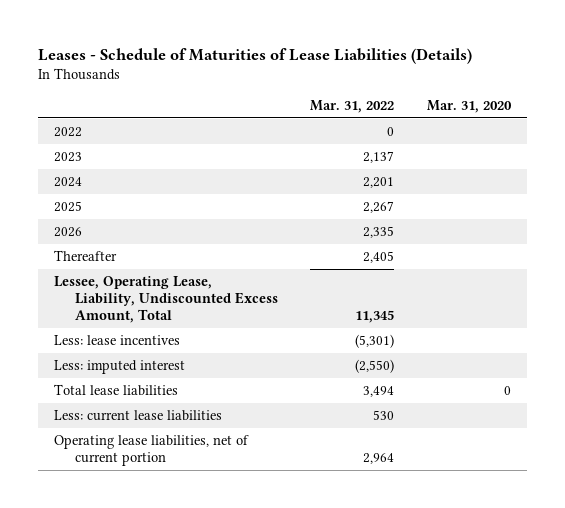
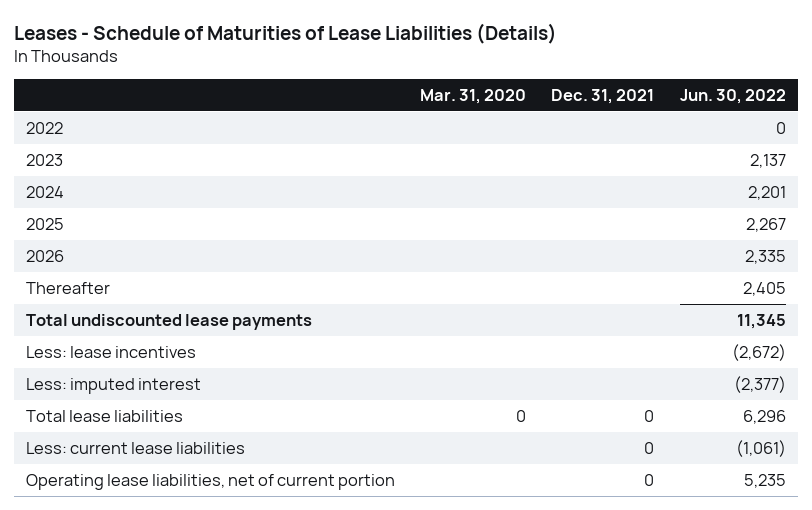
- | Mar. 31, 2022 | Mar. 31, 2020
+ | Mar. 31, 2020 | Dec. 31, 2021 | Jun. 30, 2022
- Lessee, Operating Lease, Liability, Undiscounted Excess Amount, Total | 11,345 |
+ Total undiscounted lease payments | | | 11,345

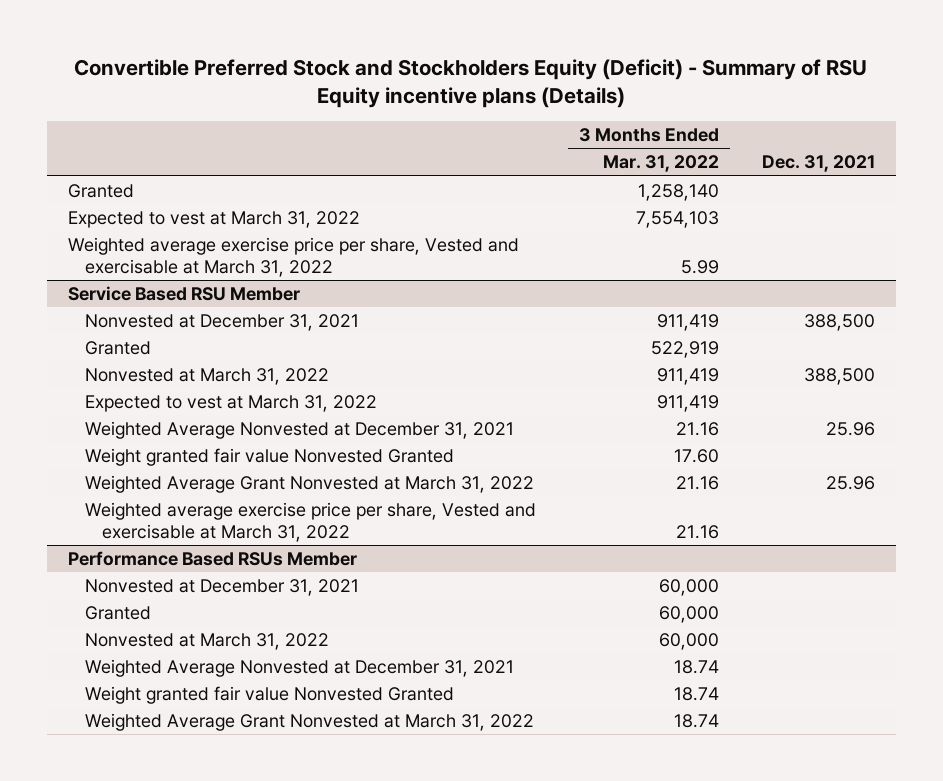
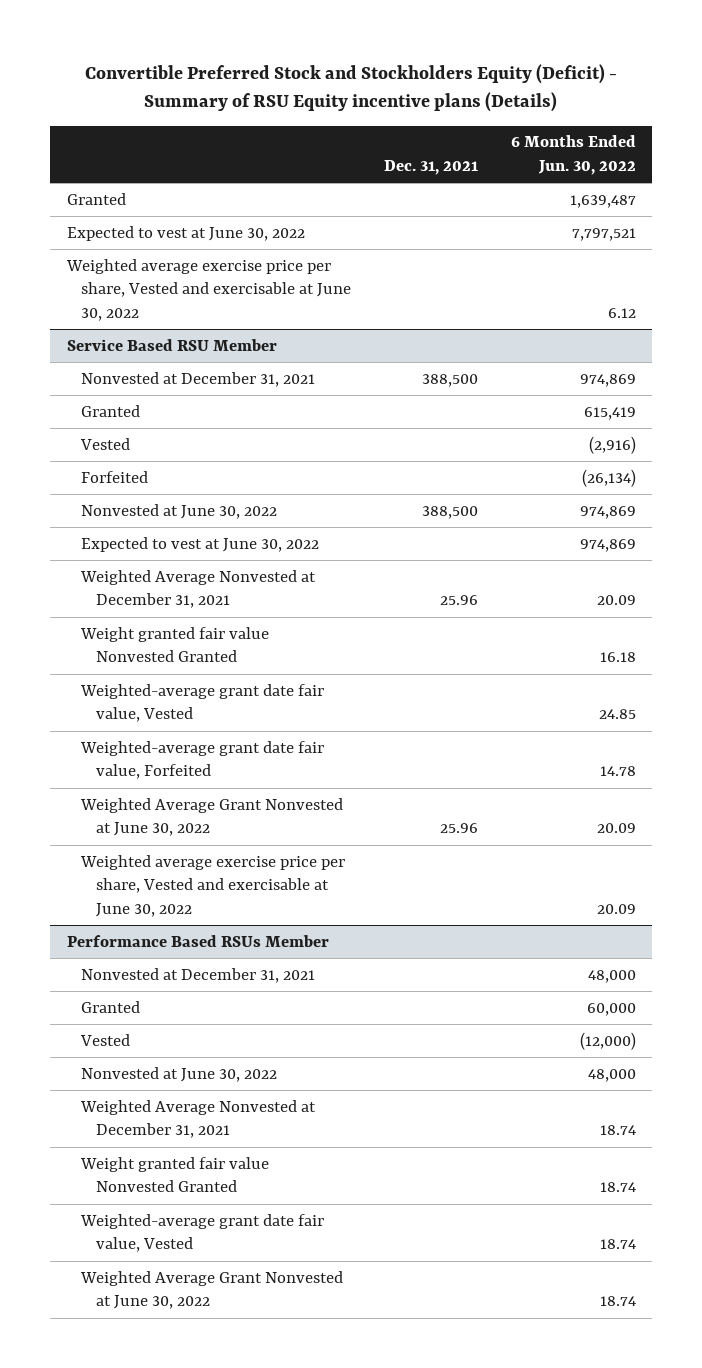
- | 3 Months Ended Mar. 31, 2022 | Dec. 31, 2021
+ | Dec. 31, 2021 | 6 Months Ended Jun. 30, 2022
- Expected to vest at March 31, 2022 | 7,554,103 |
- Weighted average exercise price per share, Vested and exercisable at March 31, 2022 | 5.99 |
+ Expected to vest at June 30, 2022 | | 7,797,521
+ Weighted average exercise price per share, Vested and exercisable at June 30, 2022 | | 6.12
@ Service Based RSU Member
- Nonvested at March 31, 2022 | 911,419 | 388,500
- Expected to vest at March 31, 2022 | 911,419 |
+ Vested | | (2,916)
+ Forfeited | | (26,134)
+ Nonvested at June 30, 2022 | 388,500 | 974,869
+ Expected to vest at June 30, 2022 | | 974,869
- Weighted Average Grant Nonvested at March 31, 2022 | 21.16 | 25.96
- Weighted average exercise price per share, Vested and exercisable at March 31, 2022 | 21.16 |
+ Weighted-average grant date fair value, Vested | | 24.85
+ Weighted-average grant date fair value, Forfeited | | 14.78
+ Weighted Average Grant Nonvested at June 30, 2022 | 25.96 | 20.09
+ Weighted average exercise price per share, Vested and exercisable at June 30, 2022 | | 20.09
@ Performance Based RSUs Member
- Nonvested at March 31, 2022 | 60,000 |
+ Vested | | (12,000)
+ Nonvested at June 30, 2022 | | 48,000
- Weighted Average Grant Nonvested at March 31, 2022 | 18.74 |
+ Weighted-average grant date fair value, Vested | | 18.74
+ Weighted Average Grant Nonvested at June 30, 2022 | | 18.74

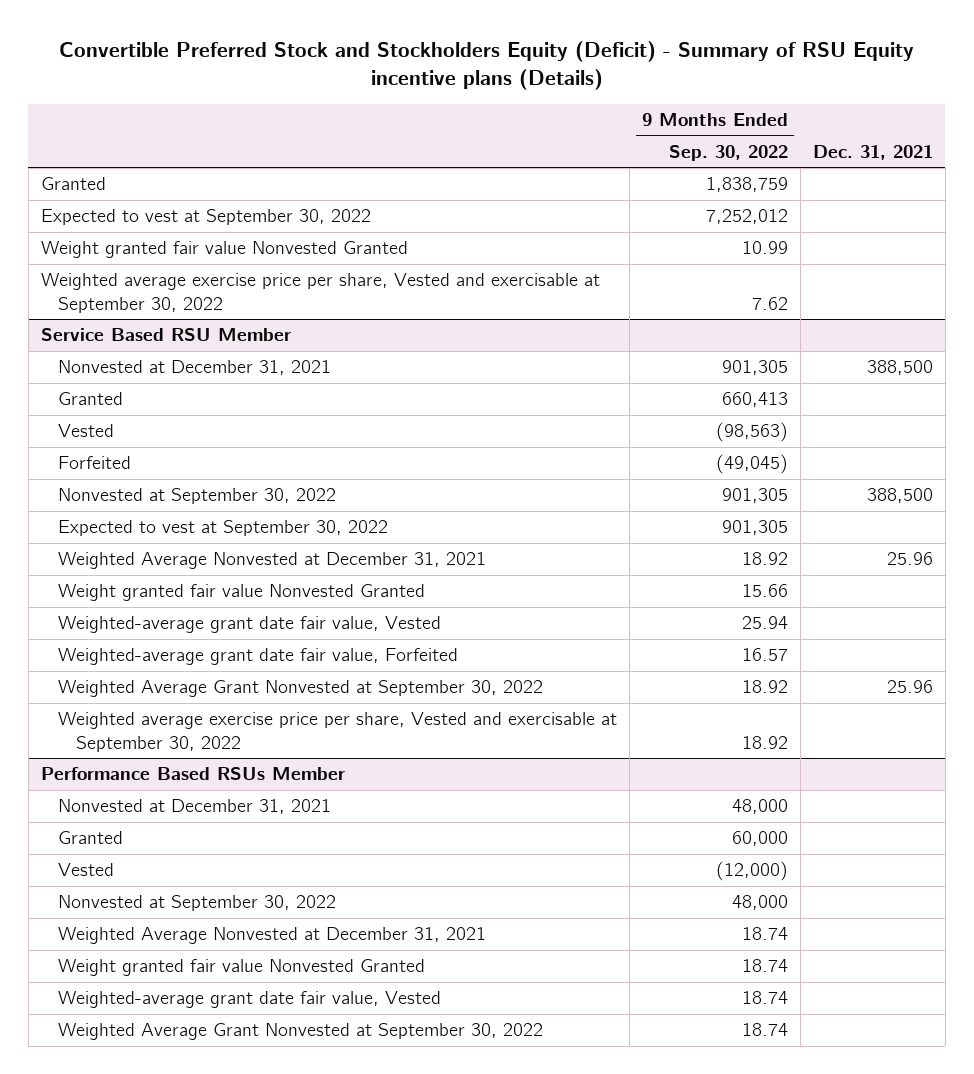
- | Dec. 31, 2021 | 6 Months Ended Jun. 30, 2022
+ | 9 Months Ended Sep. 30, 2022 | Dec. 31, 2021
- Expected to vest at June 30, 2022 | | 7,797,521
- Weighted average exercise price per share, Vested and exercisable at June 30, 2022 | | 6.12
+ Expected to vest at September 30, 2022 | 7,252,012 |
+ Weight granted fair value Nonvested Granted | 10.99 |
+ Weighted average exercise price per share, Vested and exercisable at September 30, 2022 | 7.62 |
@ Service Based RSU Member
- Nonvested at June 30, 2022 | 388,500 | 974,869
- Expected to vest at June 30, 2022 | | 974,869
+ Nonvested at September 30, 2022 | 901,305 | 388,500
+ Expected to vest at September 30, 2022 | 901,305 |
- Weighted Average Grant Nonvested at June 30, 2022 | 25.96 | 20.09
- Weighted average exercise price per share, Vested and exercisable at June 30, 2022 | | 20.09
+ Weighted Average Grant Nonvested at September 30, 2022 | 18.92 | 25.96
+ Weighted average exercise price per share, Vested and exercisable at September 30, 2022 | 18.92 |
@ Performance Based RSUs Member
- Nonvested at June 30, 2022 | | 48,000
+ Nonvested at September 30, 2022 | 48,000 |
- Weighted Average Grant Nonvested at June 30, 2022 | | 18.74
+ Weighted Average Grant Nonvested at September 30, 2022 | 18.74 |

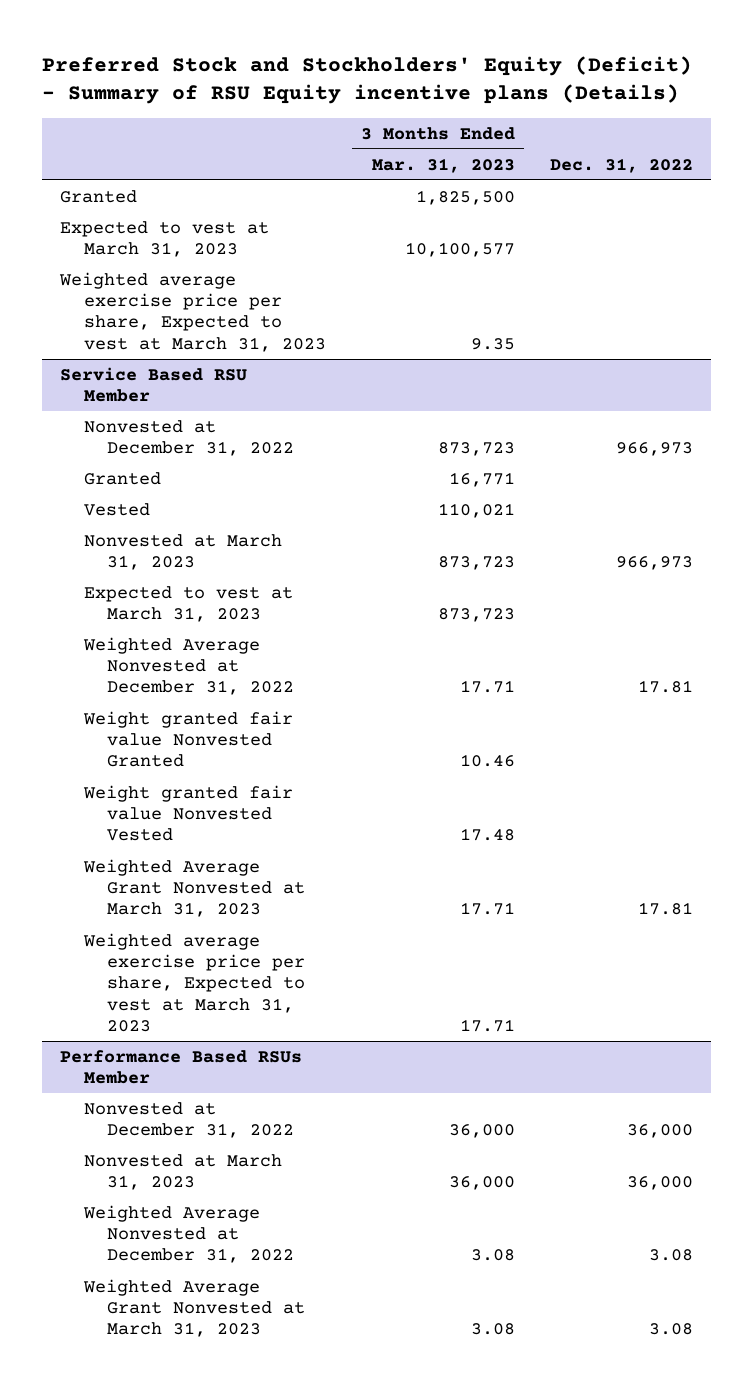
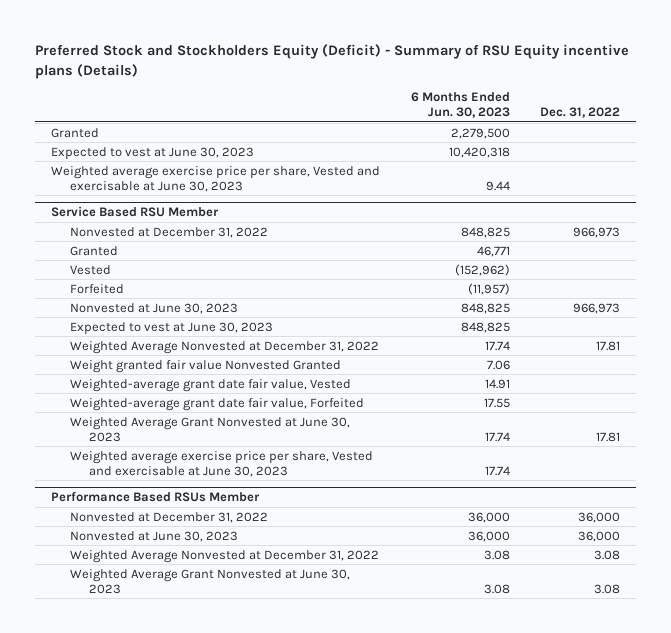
- Preferred Stock and Stockholders' Equity (Deficit) - Summary of RSU Equity incentive plans (Details)
+ Preferred Stock and Stockholders Equity (Deficit) - Summary of RSU Equity incentive plans (Details)
- | 3 Months Ended Mar. 31, 2023 | Dec. 31, 2022
+ | 6 Months Ended Jun. 30, 2023 | Dec. 31, 2022
- Expected to vest at March 31, 2023 | 10,100,577 |
- Weighted average exercise price per share, Expected to vest at March 31, 2023 | 9.35 |
+ Expected to vest at June 30, 2023 | 10,420,318 |
+ Weighted average exercise price per share, Vested and exercisable at June 30, 2023 | 9.44 |
@ Service Based RSU Member
- Nonvested at March 31, 2023 | 873,723 | 966,973
- Expected to vest at March 31, 2023 | 873,723 |
+ Forfeited | (11,957) |
+ Nonvested at June 30, 2023 | 848,825 | 966,973
+ Expected to vest at June 30, 2023 | 848,825 |
- Weight granted fair value Nonvested Vested | 17.48 |
- Weighted Average Grant Nonvested at March 31, 2023 | 17.71 | 17.81
- Weighted average exercise price per share, Expected to vest at March 31, 2023 | 17.71 |
+ Weighted-average grant date fair value, Vested | 14.91 |
+ Weighted-average grant date fair value, Forfeited | 17.55 |
+ Weighted Average Grant Nonvested at June 30, 2023 | 17.74 | 17.81
+ Weighted average exercise price per share, Vested and exercisable at June 30, 2023 | 17.74 |
@ Performance Based RSUs Member
- Nonvested at March 31, 2023 | 36,000 | 36,000
+ Nonvested at June 30, 2023 | 36,000 | 36,000
- Weighted Average Grant Nonvested at March 31, 2023 | 3.08 | 3.08
+ Weighted Average Grant Nonvested at June 30, 2023 | 3.08 | 3.08

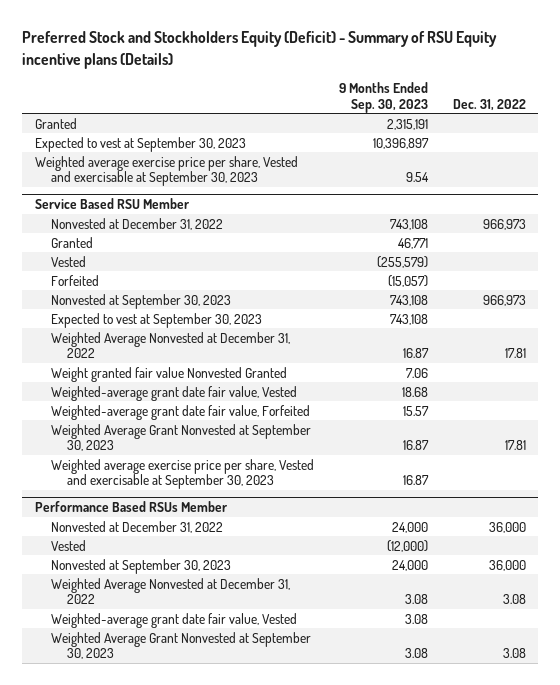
- | 6 Months Ended Jun. 30, 2023 | Dec. 31, 2022
+ | 9 Months Ended Sep. 30, 2023 | Dec. 31, 2022
- Expected to vest at June 30, 2023 | 10,420,318 |
- Weighted average exercise price per share, Vested and exercisable at June 30, 2023 | 9.44 |
+ Expected to vest at September 30, 2023 | 10,396,897 |
+ Weighted average exercise price per share, Vested and exercisable at September 30, 2023 | 9.54 |
@ Service Based RSU Member
- Nonvested at June 30, 2023 | 848,825 | 966,973
- Expected to vest at June 30, 2023 | 848,825 |
+ Nonvested at September 30, 2023 | 743,108 | 966,973
+ Expected to vest at September 30, 2023 | 743,108 |
- Weighted Average Grant Nonvested at June 30, 2023 | 17.74 | 17.81
- Weighted average exercise price per share, Vested and exercisable at June 30, 2023 | 17.74 |
+ Weighted Average Grant Nonvested at September 30, 2023 | 16.87 | 17.81
+ Weighted average exercise price per share, Vested and exercisable at September 30, 2023 | 16.87 |
@ Performance Based RSUs Member
- Nonvested at June 30, 2023 | 36,000 | 36,000
+ Vested | (12,000) |
+ Nonvested at September 30, 2023 | 24,000 | 36,000
- Weighted Average Grant Nonvested at June 30, 2023 | 3.08 | 3.08
+ Weighted-average grant date fair value, Vested | 3.08 |
+ Weighted Average Grant Nonvested at September 30, 2023 | 3.08 | 3.08

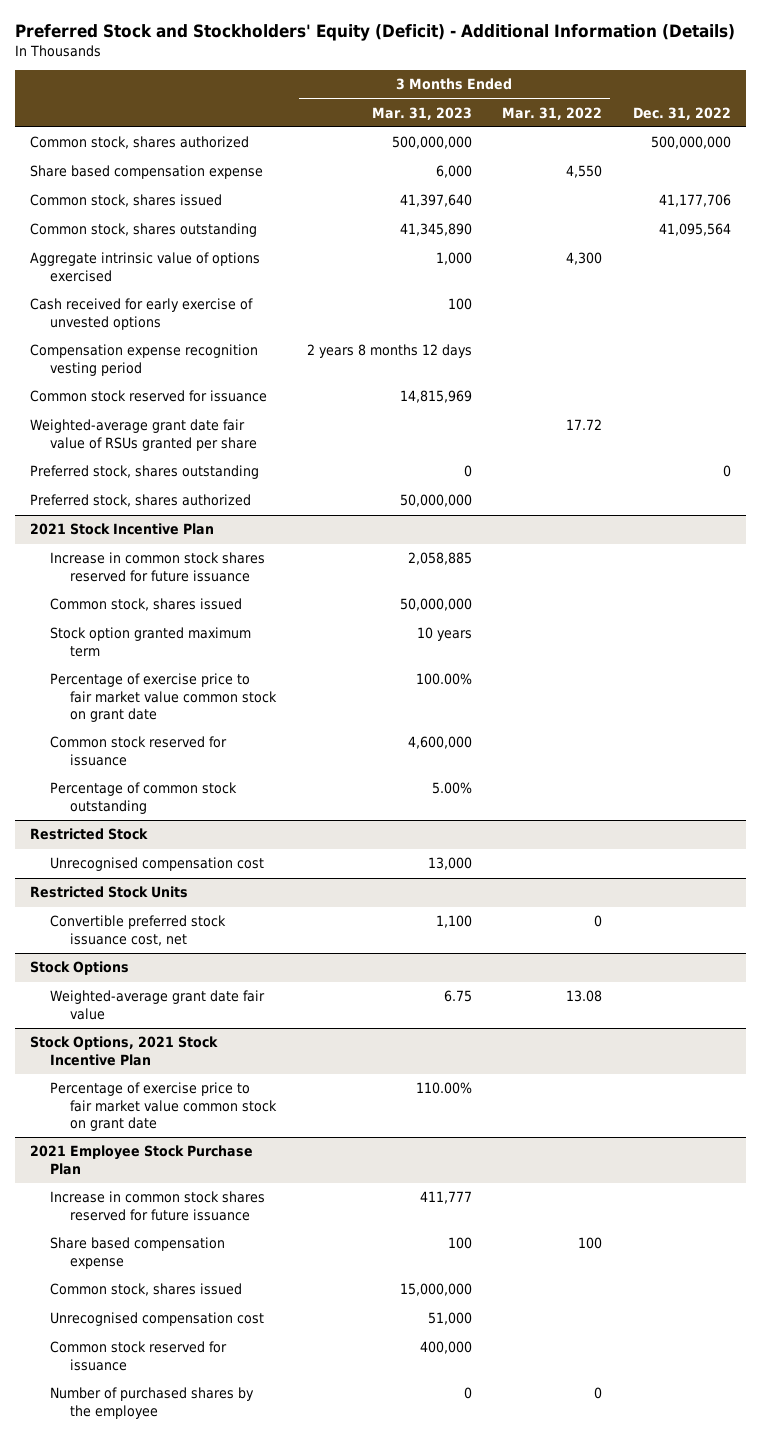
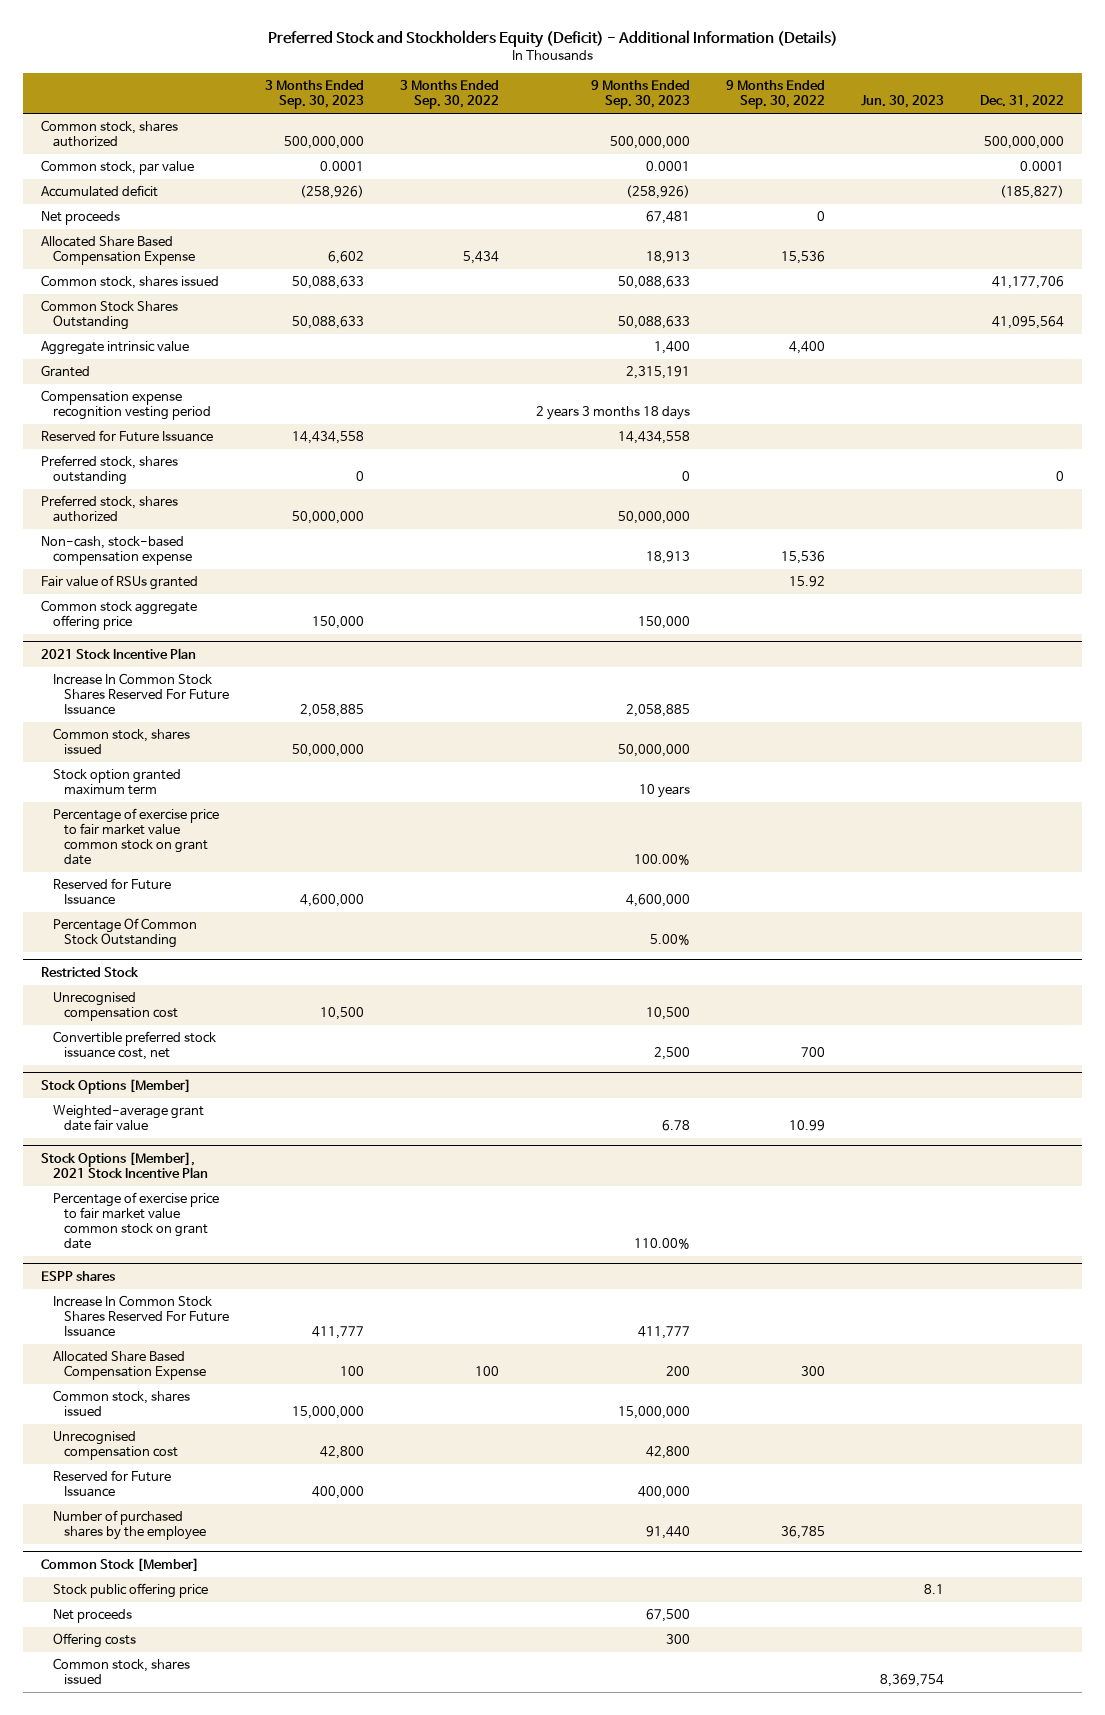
- Preferred Stock and Stockholders' Equity (Deficit) - Additional Information (Details)
+ Preferred Stock and Stockholders Equity (Deficit) - Additional Information (Details)
- | 3 Months Ended Mar. 31, 2023 | 3 Months Ended Mar. 31, 2022 | Dec. 31, 2022
+ | 3 Months Ended Sep. 30, 2023 | 3 Months Ended Sep. 30, 2022 | 9 Months Ended Sep. 30, 2023 | 9 Months Ended Sep. 30, 2022 | Jun. 30, 2023 | Dec. 31, 2022
- Share based compensation expense | 6,000 | 4,550 |
+ Common stock, par value | 0.0001 | | 0.0001 | | | 0.0001
+ Accumulated deficit | (258,926) | | (258,926) | | | (185,827)
+ Net proceeds | | | 67,481 | 0 | |
+ Allocated Share Based Compensation Expense | 6,602 | 5,434 | 18,913 | 15,536 | |
- Common stock, shares outstanding | 41,345,890 | | 41,095,564
- Aggregate intrinsic value of options exercised | 1,000 | 4,300 |
- Cash received for early exercise of unvested options | 100 | |
+ Common Stock Shares Outstanding | 50,088,633 | | 50,088,633 | | | 41,095,564
+ Aggregate intrinsic value | | | 1,400 | 4,400 | |
+ Granted | | | 2,315,191 | | |
- Common stock reserved for issuance | 14,815,969 | |
- Weighted-average grant date fair value of RSUs granted per share | | 17.72 |
+ Reserved for Future Issuance | 14,434,558 | | 14,434,558 | | |
+ Non-cash, stock-based compensation expense | | | 18,913 | 15,536 | |
+ Fair value of RSUs granted | | | | 15.92 | |
+ Common stock aggregate offering price | 150,000 | | 150,000 | | |
@ 2021 Stock Incentive Plan
- Increase in common stock shares reserved for future issuance | 2,058,885 | |
+ Increase In Common Stock Shares Reserved For Future Issuance | 2,058,885 | | 2,058,885 | | |
- Common stock reserved for issuance | 4,600,000 | |
- Percentage of common stock outstanding | 5.00% | |
+ Reserved for Future Issuance | 4,600,000 | | 4,600,000 | | |
+ Percentage Of Common Stock Outstanding | | | 5.00% | | |
- Restricted Stock Units
- Convertible preferred stock issuance cost, net | 1,100 | 0 |
- Stock Options
@ Restricted Stock
+ Convertible preferred stock issuance cost, net | | | 2,500 | 700 | |
+ Stock Options [Member]
- Stock Options, 2021 Stock Incentive Plan
+ Stock Options [Member], 2021 Stock Incentive Plan
- 2021 Employee Stock Purchase Plan
- Increase in common stock shares reserved for future issuance | 411,777 | |
- Share based compensation expense | 100 | 100 |
+ ESPP shares
+ Increase In Common Stock Shares Reserved For Future Issuance | 411,777 | | 411,777 | | |
+ Allocated Share Based Compensation Expense | 100 | 100 | 200 | 300 | |
- Common stock reserved for issuance | 400,000 | |
+ Reserved for Future Issuance | 400,000 | | 400,000 | | |
+ Common Stock [Member]
+ Stock public offering price | | | | | 8.1 |
+ Net proceeds | | | 67,500 | | |
+ Offering costs | | | 300 | | |
+ Common stock, shares issued | | | | | 8,369,754 |

